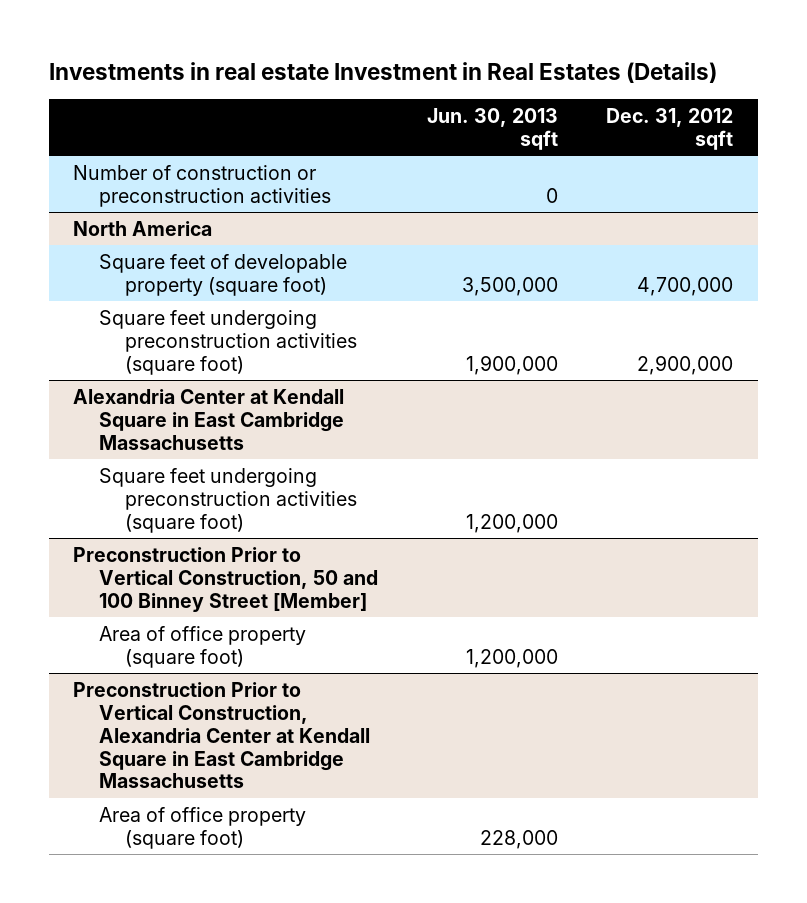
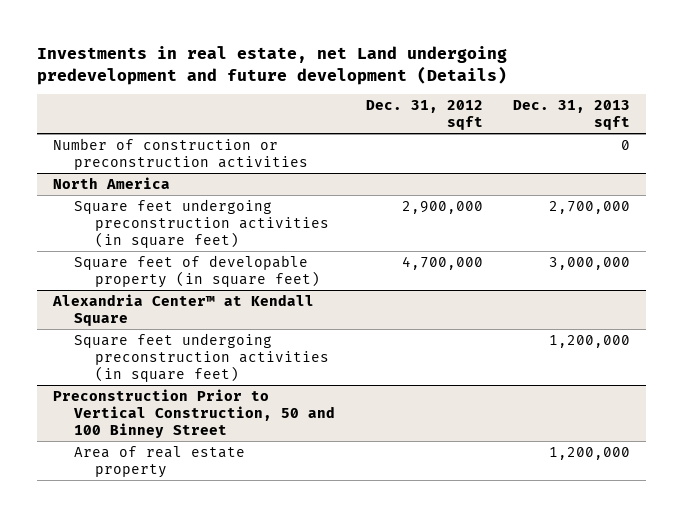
- Investments in real estate Investment in Real Estates (Details)
+ Investments in real estate, net Land undergoing predevelopment and future development (Details)
- | Jun. 30, 2013 sqft | Dec. 31, 2012 sqft
+ | Dec. 31, 2012 sqft | Dec. 31, 2013 sqft
@ North America
- Square feet of developable property (square foot) | 3,500,000 | 4,700,000
- Square feet undergoing preconstruction activities (square foot) | 1,900,000 | 2,900,000
- Alexandria Center at Kendall Square in East Cambridge Massachusetts
- Square feet undergoing preconstruction activities (square foot) | 1,200,000 |
- Preconstruction Prior to Vertical Construction, 50 and 100 Binney Street [Member]
- Area of office property (square foot) | 1,200,000 |
- Preconstruction Prior to Vertical Construction, Alexandria Center at Kendall Square in East Cambridge Massachusetts
- Area of office property (square foot) | 228,000 |
@ North America
+ Square feet undergoing preconstruction activities (in square feet) | 2,900,000 | 2,700,000
+ Square feet of developable property (in square feet) | 4,700,000 | 3,000,000
+ Alexandria Center™ at Kendall Square
+ Square feet undergoing preconstruction activities (in square feet) | | 1,200,000
+ Preconstruction Prior to Vertical Construction, 50 and 100 Binney Street
+ Area of real estate property | | 1,200,000

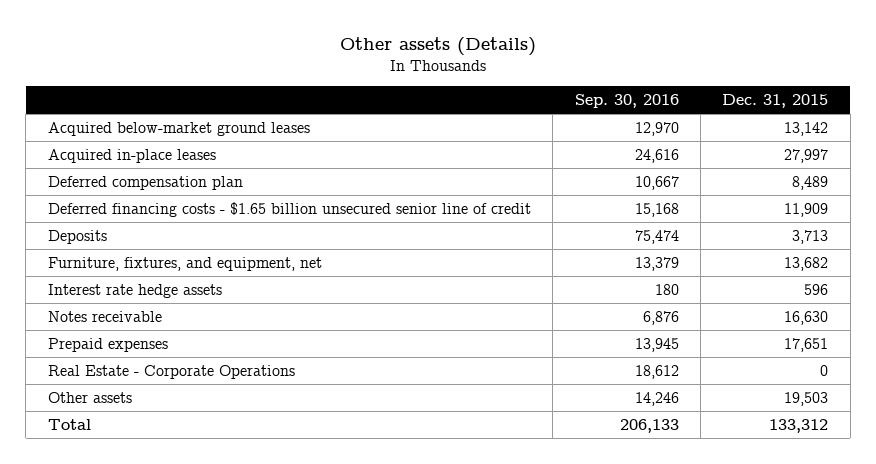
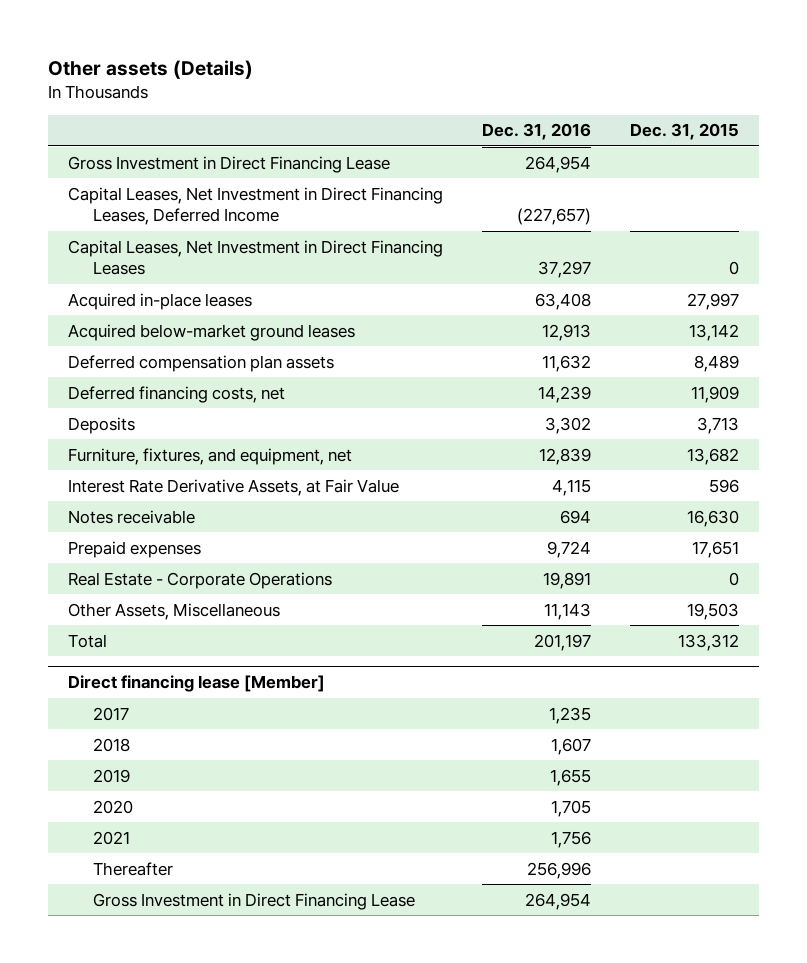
- | Sep. 30, 2016 | Dec. 31, 2015
+ | Dec. 31, 2016 | Dec. 31, 2015
+ Gross Investment in Direct Financing Lease | 264,954 |
+ Capital Leases, Net Investment in Direct Financing Leases, Deferred Income | (227,657) |
+ Capital Leases, Net Investment in Direct Financing Leases | 37,297 | 0
- Deferred compensation plan | 10,667 | 8,489
- Deferred financing costs - $1.65 billion unsecured senior line of credit | 15,168 | 11,909
moved down: Acquired below-market ground leases | 12,913 | 13,142
+ Deferred compensation plan assets | 11,632 | 8,489
+ Deferred financing costs, net | 14,239 | 11,909
- Interest rate hedge assets | 180 | 596
+ Interest Rate Derivative Assets, at Fair Value | 4,115 | 596
- Other assets | 14,246 | 19,503
+ Other Assets, Miscellaneous | 11,143 | 19,503
+ Direct financing lease [Member]
+ 2017 | 1,235 |
+ 2018 | 1,607 |
+ 2019 | 1,655 |
+ 2020 | 1,705 |
+ 2021 | 1,756 |
+ Thereafter | 256,996 |
+ Gross Investment in Direct Financing Lease | 264,954 |

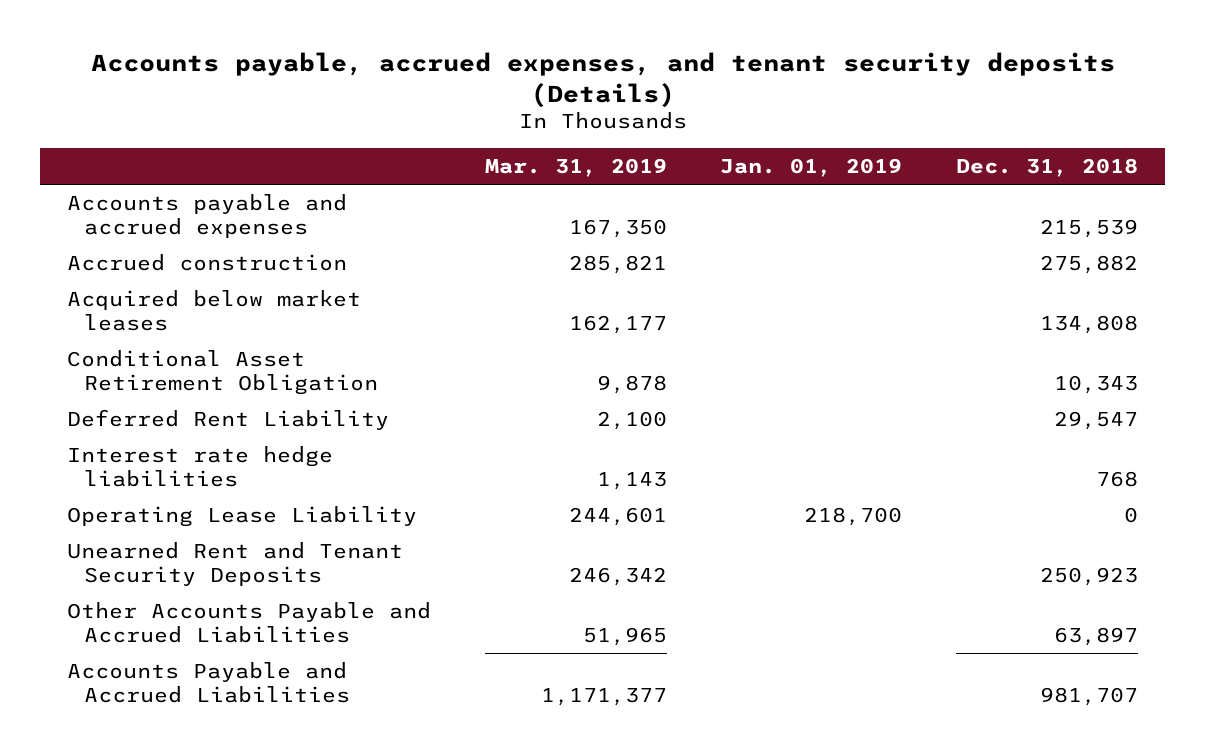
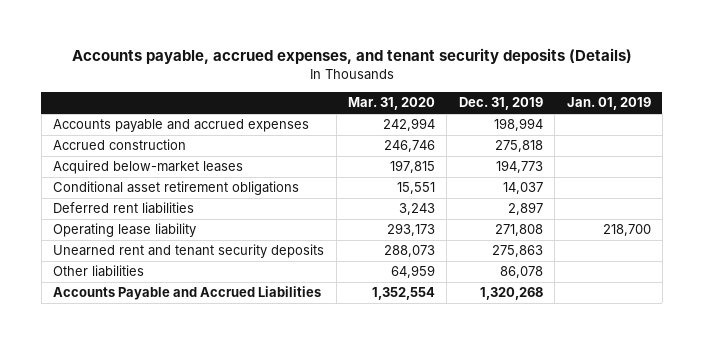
- | Mar. 31, 2019 | Jan. 01, 2019 | Dec. 31, 2018
+ | Mar. 31, 2020 | Dec. 31, 2019 | Jan. 01, 2019
- Acquired below market leases | 162,177 | | 134,808
- Conditional Asset Retirement Obligation | 9,878 | | 10,343
- Deferred Rent Liability | 2,100 | | 29,547
- Interest rate hedge liabilities | 1,143 | | 768
- Operating Lease Liability | 244,601 | 218,700 | 0
- Unearned Rent and Tenant Security Deposits | 246,342 | | 250,923
- Other Accounts Payable and Accrued Liabilities | 51,965 | | 63,897
+ Acquired below-market leases | 197,815 | 194,773 |
+ Conditional asset retirement obligations | 15,551 | 14,037 |
+ Deferred rent liabilities | 3,243 | 2,897 |
+ Operating lease liability | 293,173 | 271,808 | 218,700
+ Unearned rent and tenant security deposits | 288,073 | 275,863 |
+ Other liabilities | 64,959 | 86,078 |

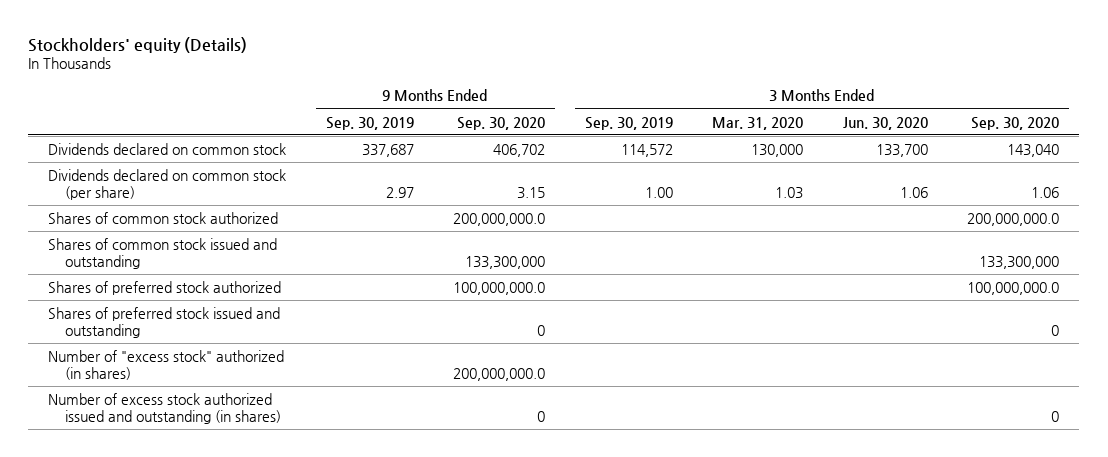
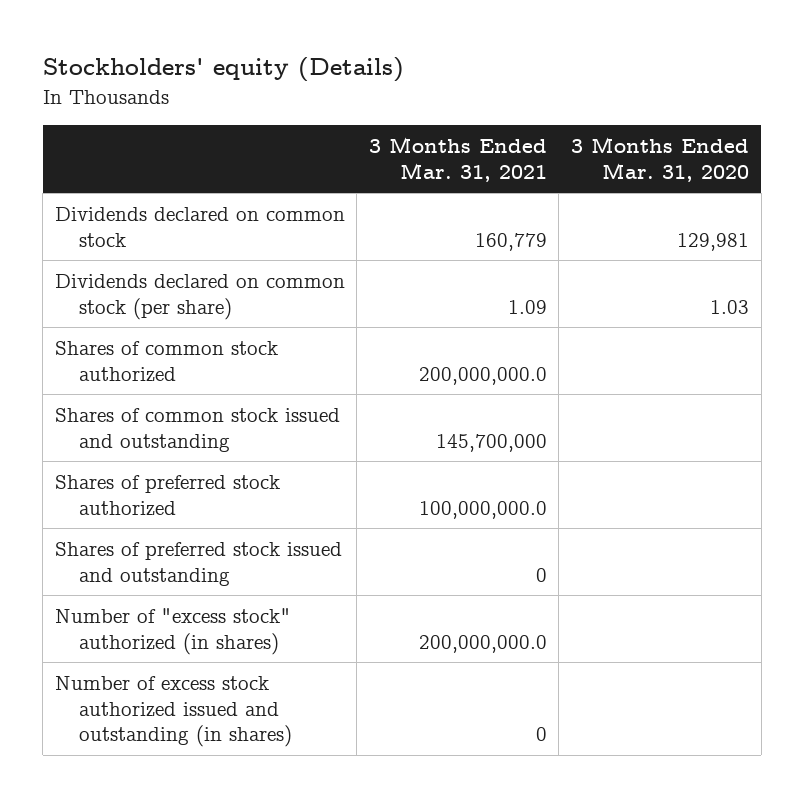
- | 9 Months Ended Sep. 30, 2019 | 9 Months Ended Sep. 30, 2020 | 3 Months Ended Sep. 30, 2019 | 3 Months Ended Mar. 31, 2020 | 3 Months Ended Jun. 30, 2020 | 3 Months Ended Sep. 30, 2020
+ | 3 Months Ended Mar. 31, 2021 | 3 Months Ended Mar. 31, 2020
- Dividends declared on common stock | 337,687 | 406,702 | 114,572 | 130,000 | 133,700 | 143,040
+ Dividends declared on common stock | 160,779 | 129,981

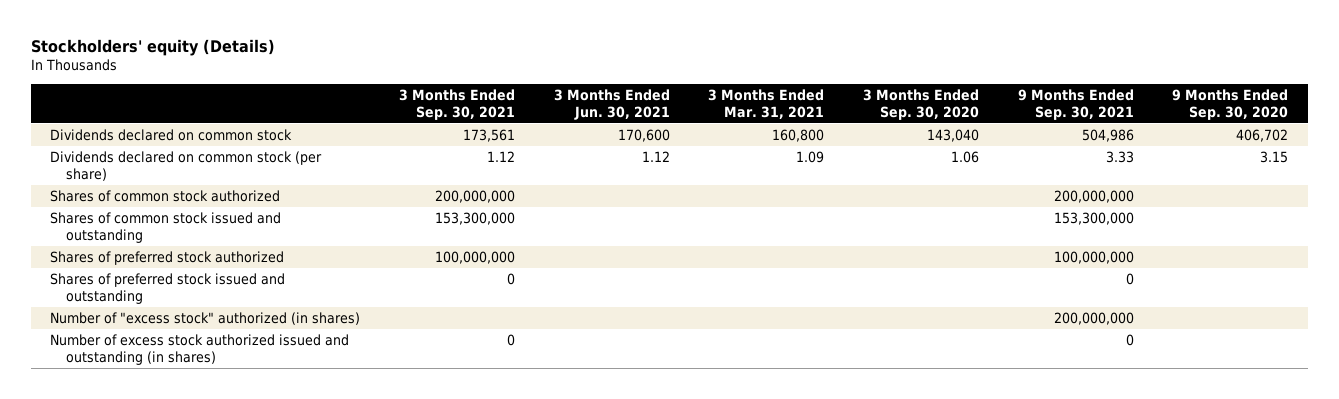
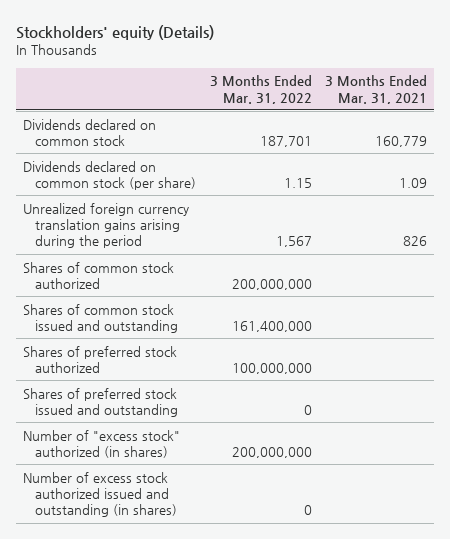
- | 3 Months Ended Sep. 30, 2021 | 3 Months Ended Jun. 30, 2021 | 3 Months Ended Mar. 31, 2021 | 3 Months Ended Sep. 30, 2020 | 9 Months Ended Sep. 30, 2021 | 9 Months Ended Sep. 30, 2020
+ | 3 Months Ended Mar. 31, 2022 | 3 Months Ended Mar. 31, 2021
- Dividends declared on common stock | 173,561 | 170,600 | 160,800 | 143,040 | 504,986 | 406,702
+ Dividends declared on common stock | 187,701 | 160,779
+ Unrealized foreign currency translation gains arising during the period | 1,567 | 826

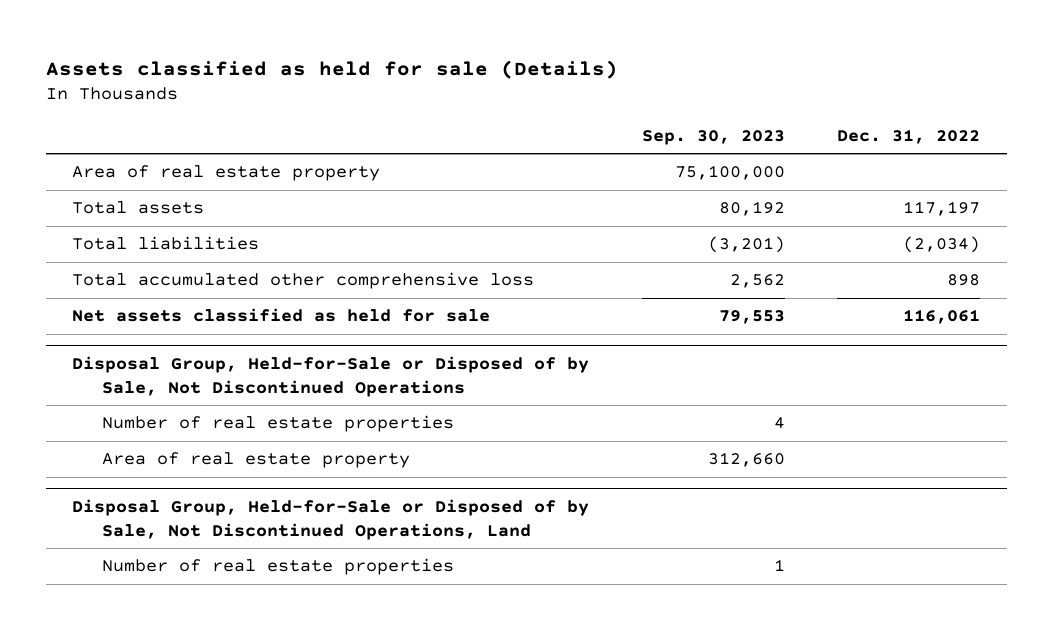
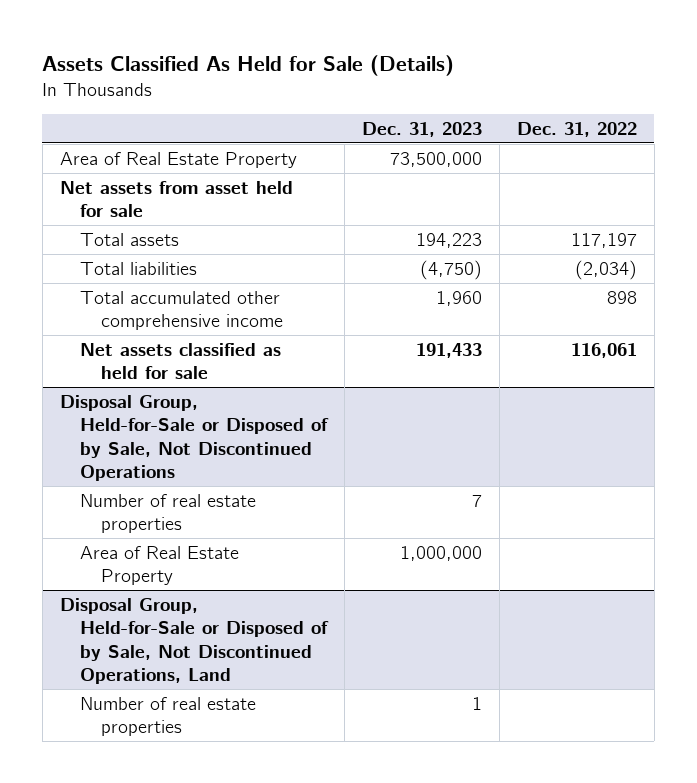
- Assets classified as held for sale (Details)
+ Assets Classified As Held for Sale (Details)
- | Sep. 30, 2023 | Dec. 31, 2022
+ | Dec. 31, 2023 | Dec. 31, 2022
- Area of real estate property | 75,100,000 |
+ Area of Real Estate Property | 73,500,000 |
+ Net assets from asset held for sale
- Total accumulated other comprehensive loss | 2,562 | 898
+ Total accumulated other comprehensive income | 1,960 | 898
@ Disposal Group, Held-for-Sale or Disposed of by Sale, Not Discontinued Operations
- Area of real estate property | 312,660 |
+ Area of Real Estate Property | 1,000,000 |

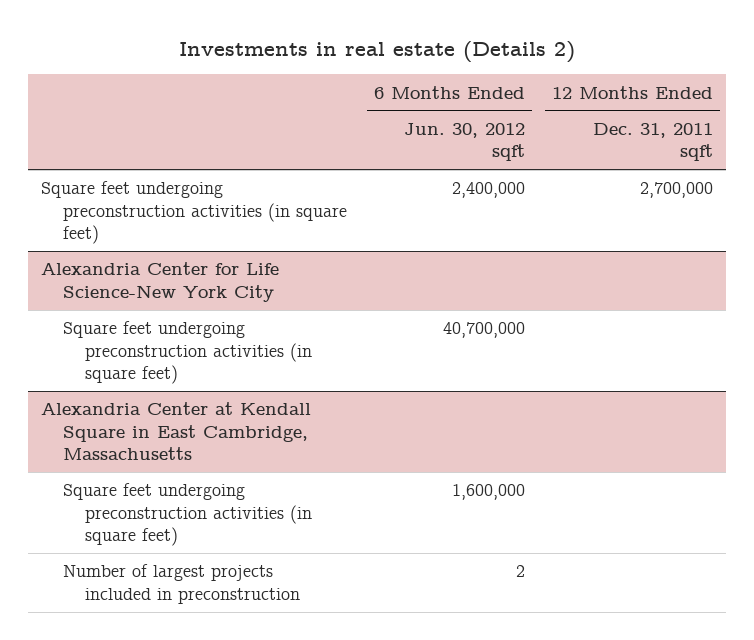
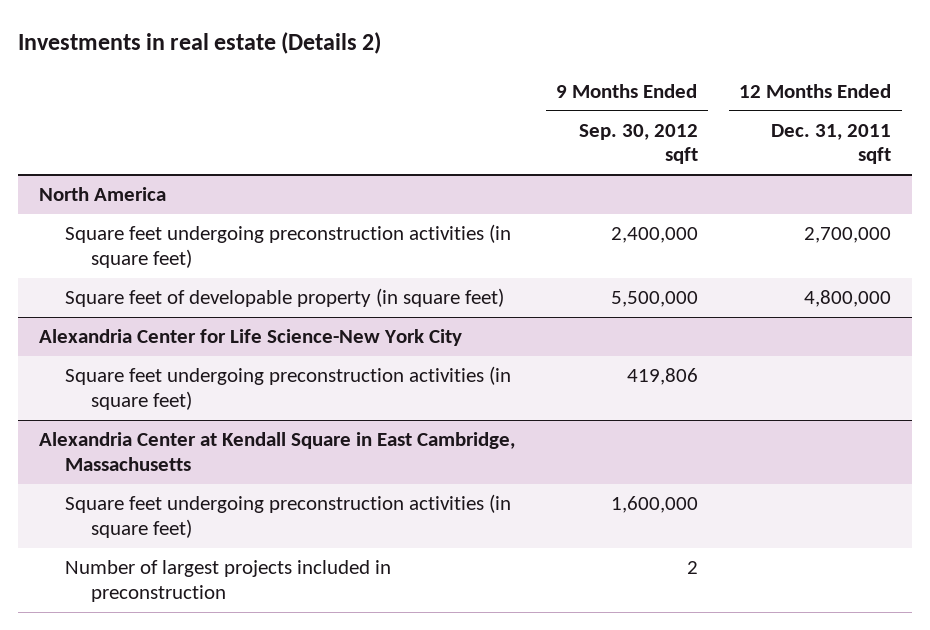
- | 6 Months Ended Jun. 30, 2012 sqft | 12 Months Ended Dec. 31, 2011 sqft
+ | 9 Months Ended Sep. 30, 2012 sqft | 12 Months Ended Dec. 31, 2011 sqft
+ North America
+ Square feet of developable property (in square feet) | 5,500,000 | 4,800,000

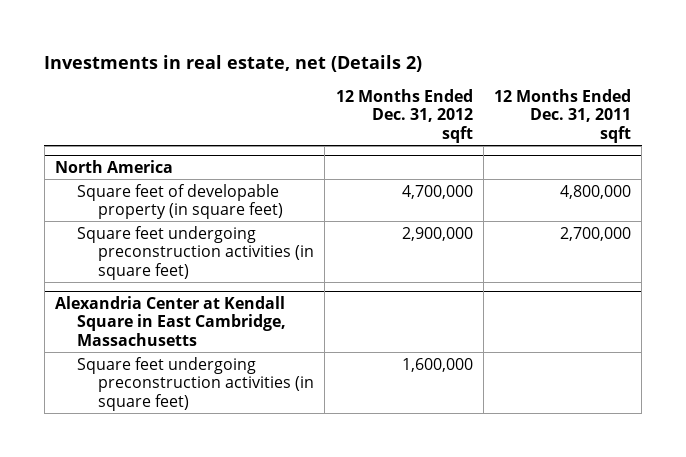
- Investments in real estate (Details 2)
+ Investments in real estate, net (Details 2)
- | 9 Months Ended Sep. 30, 2012 sqft | 12 Months Ended Dec. 31, 2011 sqft
+ | 12 Months Ended Dec. 31, 2012 sqft | 12 Months Ended Dec. 31, 2011 sqft
- Alexandria Center for Life Science-New York City
- Square feet undergoing preconstruction activities (in square feet) | 419,806 |
@ North America
moved down: Square feet undergoing preconstruction activities (in square feet) | 2,900,000 | 2,700,000
@ Alexandria Center at Kendall Square in East Cambridge, Massachusetts
- Number of largest projects included in preconstruction | 2 |

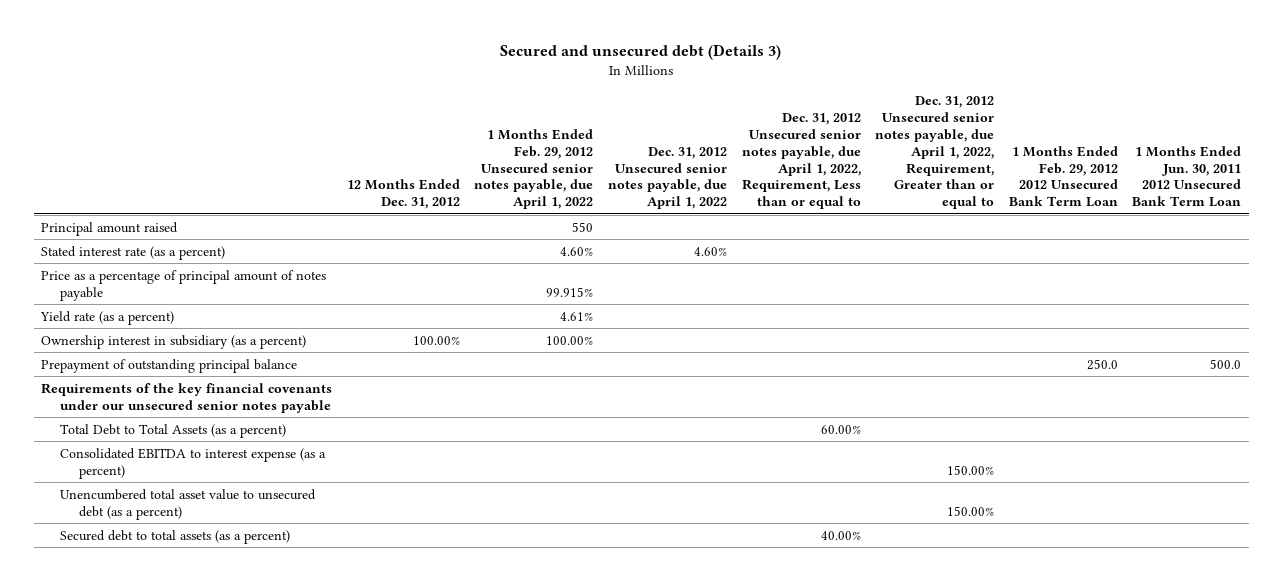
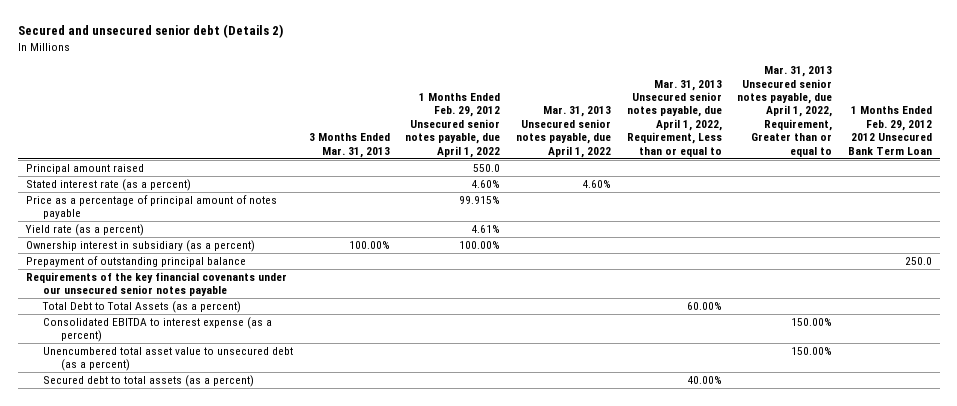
- Secured and unsecured debt (Details 3)
+ Secured and unsecured senior debt (Details 2)
- | 12 Months Ended Dec. 31, 2012 | 1 Months Ended Feb. 29, 2012 Unsecured senior notes payable, due April 1, 2022 | Dec. 31, 2012 Unsecured senior notes payable, due April 1, 2022 | Dec. 31, 2012 Unsecured senior notes payable, due April 1, 2022, Requirement, Less than or equal to | Dec. 31, 2012 Unsecured senior notes payable, due April 1, 2022, Requirement, Greater than or equal to | 1 Months Ended Feb. 29, 2012 2012 Unsecured Bank Term Loan | 1 Months Ended Jun. 30, 2011 2012 Unsecured Bank Term Loan
+ | 3 Months Ended Mar. 31, 2013 | 1 Months Ended Feb. 29, 2012 Unsecured senior notes payable, due April 1, 2022 | Mar. 31, 2013 Unsecured senior notes payable, due April 1, 2022 | Mar. 31, 2013 Unsecured senior notes payable, due April 1, 2022, Requirement, Less than or equal to | Mar. 31, 2013 Unsecured senior notes payable, due April 1, 2022, Requirement, Greater than or equal to | 1 Months Ended Feb. 29, 2012 2012 Unsecured Bank Term Loan
- Principal amount raised | | 550 | | | | |
+ Principal amount raised | | 550.0 | | | |

